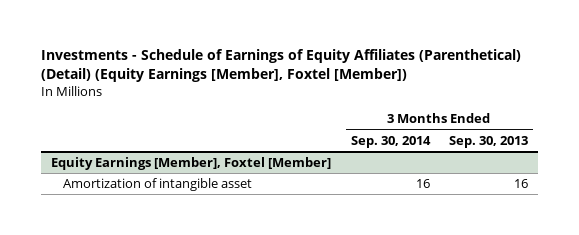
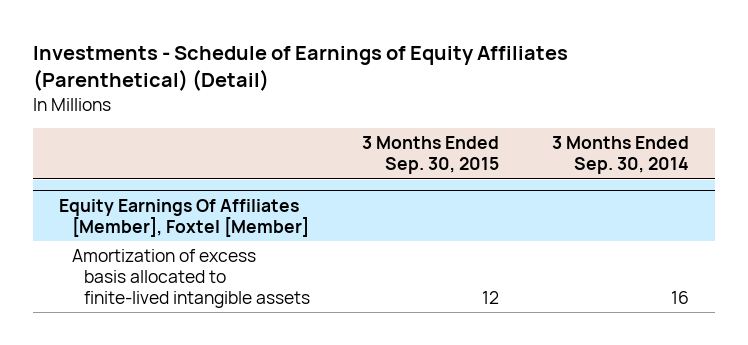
- Investments - Schedule of Earnings of Equity Affiliates (Parenthetical) (Detail) (Equity Earnings [Member], Foxtel [Member])
+ Investments - Schedule of Earnings of Equity Affiliates (Parenthetical) (Detail)
- | 3 Months Ended Sep. 30, 2014 | 3 Months Ended Sep. 30, 2013
+ | 3 Months Ended Sep. 30, 2015 | 3 Months Ended Sep. 30, 2014
- Equity Earnings [Member], Foxtel [Member]
- Amortization of intangible asset | 16 | 16
+ Equity Earnings Of Affiliates [Member], Foxtel [Member]
+ Amortization of excess basis allocated to finite-lived intangible assets | 12 | 16

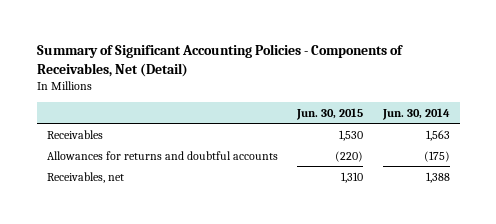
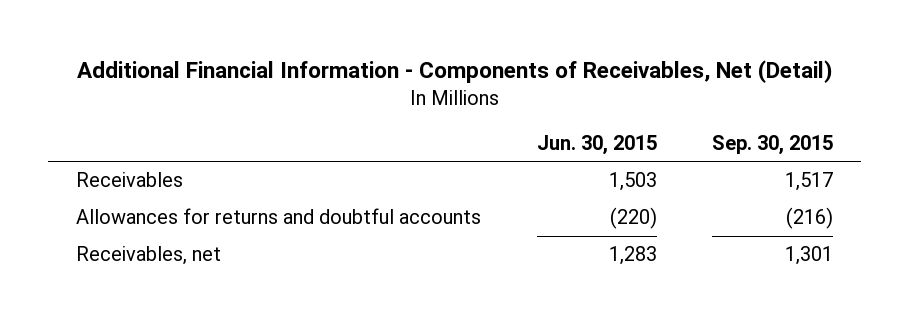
- Summary of Significant Accounting Policies - Components of Receivables, Net (Detail)
+ Additional Financial Information - Components of Receivables, Net (Detail)
- | Jun. 30, 2015 | Jun. 30, 2014
+ | Jun. 30, 2015 | Sep. 30, 2015
- Receivables | 1,530 | 1,563
+ Receivables | 1,503 | 1,517
- Receivables, net | 1,310 | 1,388
+ Receivables, net | 1,283 | 1,301

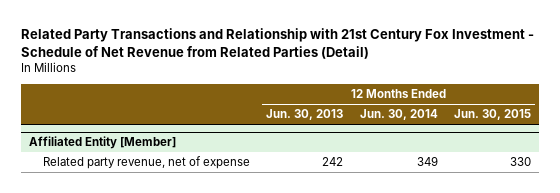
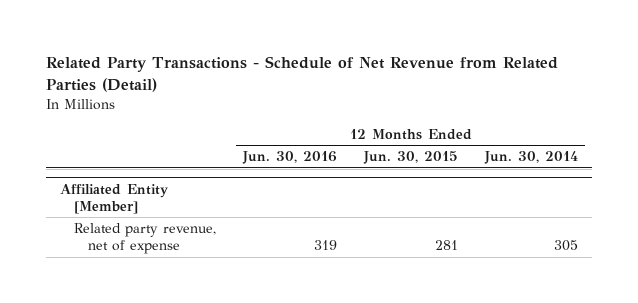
- Related Party Transactions and Relationship with 21st Century Fox Investment - Schedule of Net Revenue from Related Parties (Detail)
+ Related Party Transactions - Schedule of Net Revenue from Related Parties (Detail)
- | 12 Months Ended Jun. 30, 2013 | 12 Months Ended Jun. 30, 2014 | 12 Months Ended Jun. 30, 2015
+ | 12 Months Ended Jun. 30, 2016 | 12 Months Ended Jun. 30, 2015 | 12 Months Ended Jun. 30, 2014
@ Affiliated Entity [Member]
- Related party revenue, net of expense | 242 | 349 | 330
+ Related party revenue, net of expense | 319 | 281 | 305

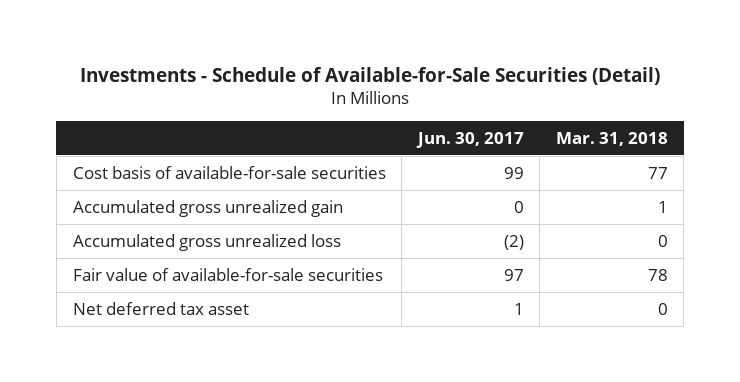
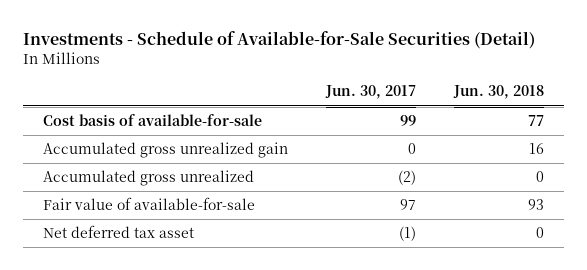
- | Jun. 30, 2017 | Mar. 31, 2018
+ | Jun. 30, 2017 | Jun. 30, 2018
- Cost basis of available-for-sale securities | 99 | 77
+ Cost basis of available-for-sale | 99 | 77
- Accumulated gross unrealized loss | (2) | 0
- Fair value of available-for-sale securities | 97 | 78
- Net deferred tax asset | 1 | 0
+ Accumulated gross unrealized | (2) | 0
+ Fair value of available-for-sale | 97 | 93
+ Net deferred tax asset | (1) | 0

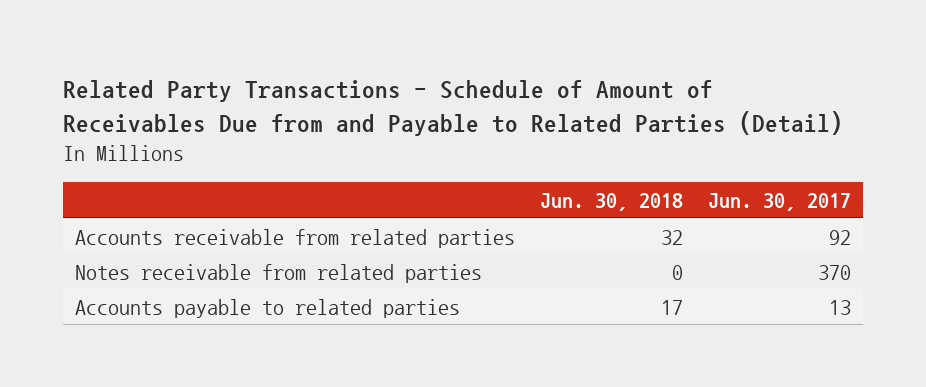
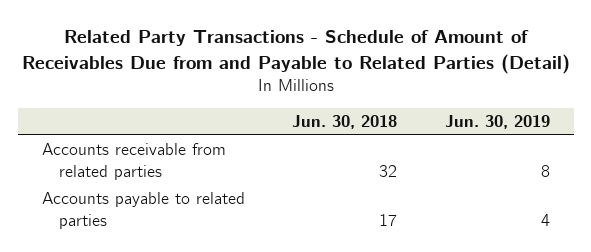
- | Jun. 30, 2018 | Jun. 30, 2017
+ | Jun. 30, 2018 | Jun. 30, 2019
- Notes receivable from related parties | 0 | 370

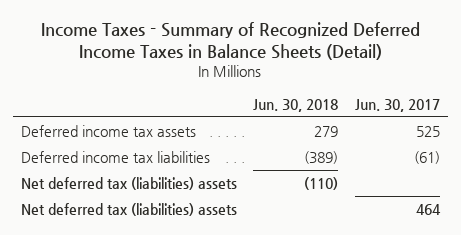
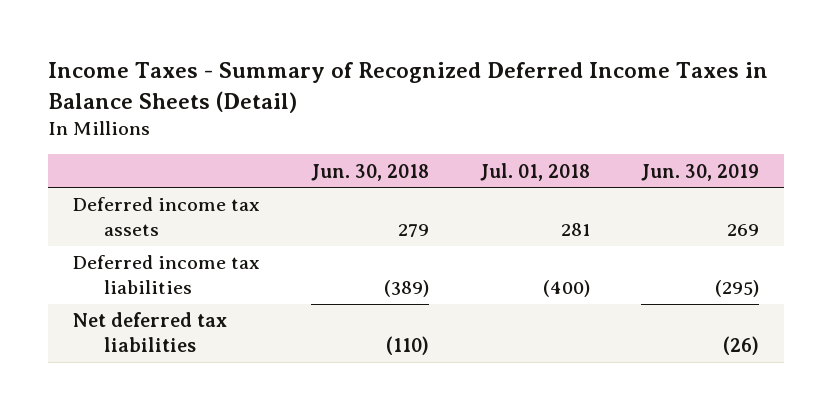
- | Jun. 30, 2018 | Jun. 30, 2017
+ | Jun. 30, 2018 | Jul. 01, 2018 | Jun. 30, 2019
- Net deferred tax (liabilities) assets | (110) |
- Net deferred tax (liabilities) assets | | 464
+ Net deferred tax liabilities | (110) | | (26)

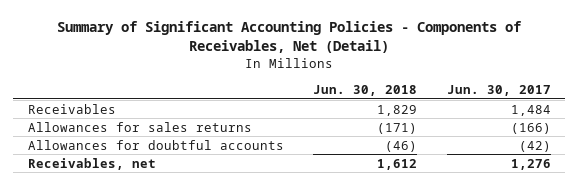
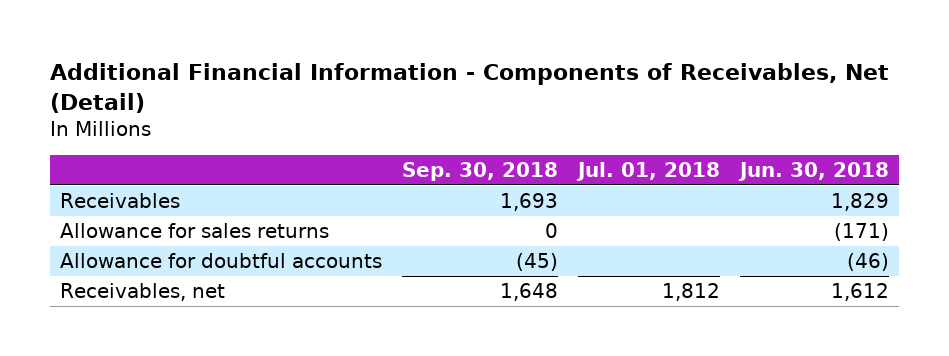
- Summary of Significant Accounting Policies - Components of Receivables, Net (Detail)
+ Additional Financial Information - Components of Receivables, Net (Detail)
- | Jun. 30, 2018 | Jun. 30, 2017
+ | Sep. 30, 2018 | Jul. 01, 2018 | Jun. 30, 2018
- Allowances for sales returns | (171) | (166)
- Allowances for doubtful accounts | (46) | (42)
+ Allowance for sales returns | 0 | | (171)
+ Allowance for doubtful accounts | (45) | | (46)

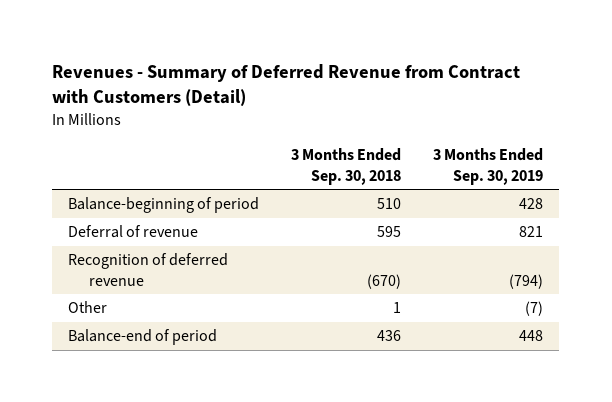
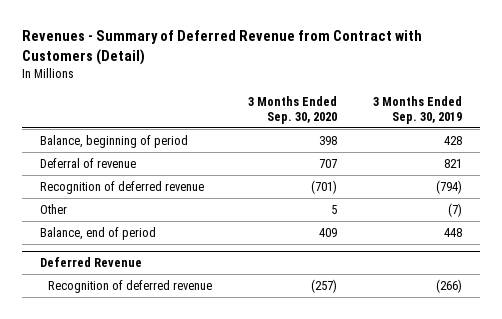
- | 3 Months Ended Sep. 30, 2018 | 3 Months Ended Sep. 30, 2019
+ | 3 Months Ended Sep. 30, 2020 | 3 Months Ended Sep. 30, 2019
- Balance-beginning of period | 510 | 428
+ Balance, beginning of period | 398 | 428
- Balance-end of period | 436 | 448
+ Balance, end of period | 409 | 448
+ Deferred Revenue
+ Recognition of deferred revenue | (257) | (266)

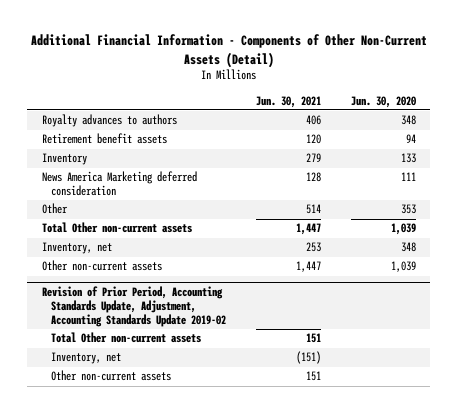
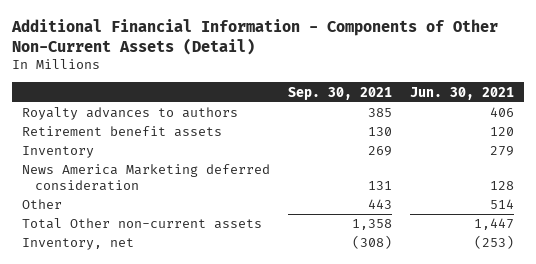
- | Jun. 30, 2021 | Jun. 30, 2020
+ | Sep. 30, 2021 | Jun. 30, 2021
- Inventory, net | 253 | 348
- Other non-current assets | 1,447 | 1,039
- Revision of Prior Period, Accounting Standards Update, Adjustment, Accounting Standards Update 2019-02
- Total Other non-current assets | 151 |
- Inventory, net | (151) |
- Other non-current assets | 151 |
+ Inventory, net | (308) | (253)

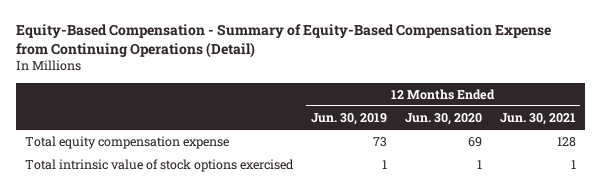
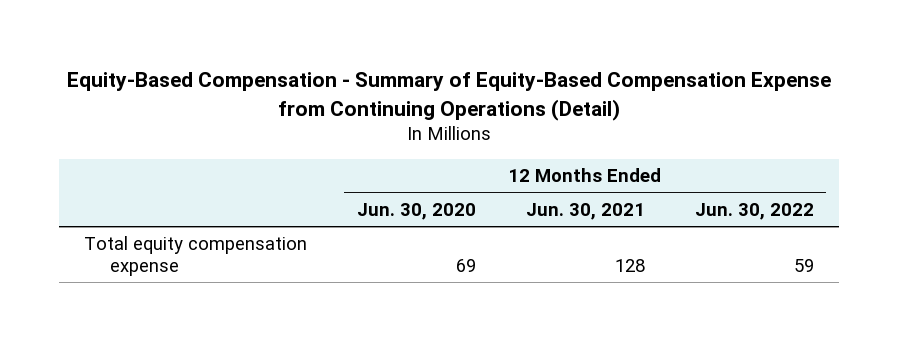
- | 12 Months Ended Jun. 30, 2019 | 12 Months Ended Jun. 30, 2020 | 12 Months Ended Jun. 30, 2021
+ | 12 Months Ended Jun. 30, 2020 | 12 Months Ended Jun. 30, 2021 | 12 Months Ended Jun. 30, 2022
- Total intrinsic value of stock options exercised | 1 | 1 | 1

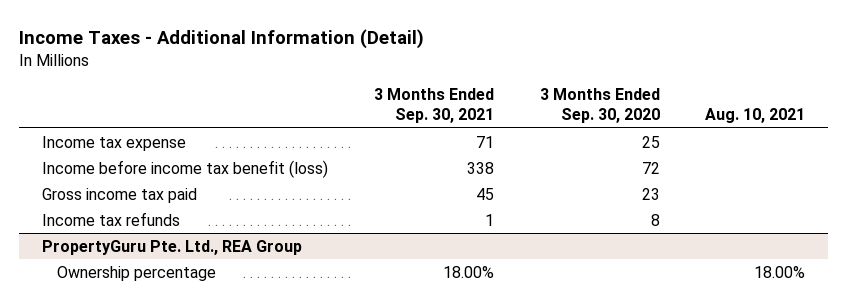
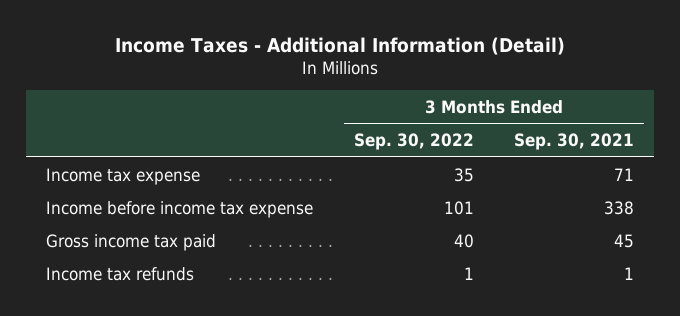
- | 3 Months Ended Sep. 30, 2021 | 3 Months Ended Sep. 30, 2020 | Aug. 10, 2021
+ | 3 Months Ended Sep. 30, 2022 | 3 Months Ended Sep. 30, 2021
- Income before income tax benefit (loss) | 338 | 72 |
+ Income before income tax expense | 101 | 338
- PropertyGuru Pte. Ltd., REA Group
- Ownership percentage | 18.00% | | 18.00%

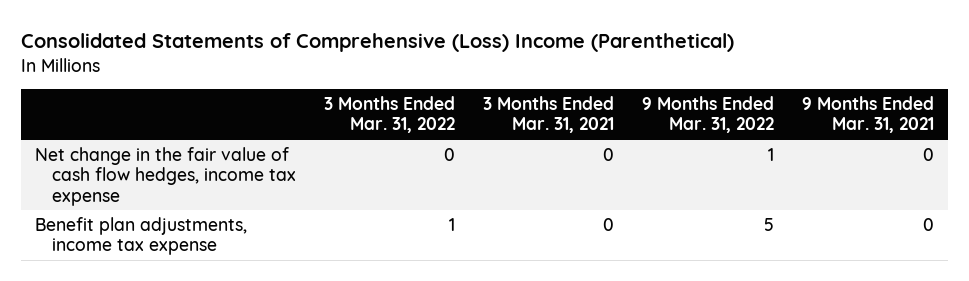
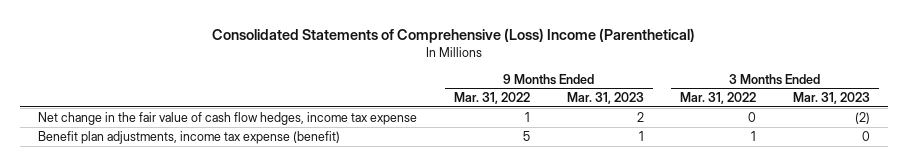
- | 3 Months Ended Mar. 31, 2022 | 3 Months Ended Mar. 31, 2021 | 9 Months Ended Mar. 31, 2022 | 9 Months Ended Mar. 31, 2021
+ | 9 Months Ended Mar. 31, 2022 | 9 Months Ended Mar. 31, 2023 | 3 Months Ended Mar. 31, 2022 | 3 Months Ended Mar. 31, 2023
- Benefit plan adjustments, income tax expense | 1 | 0 | 5 | 0
+ Benefit plan adjustments, income tax expense (benefit) | 5 | 1 | 1 | 0

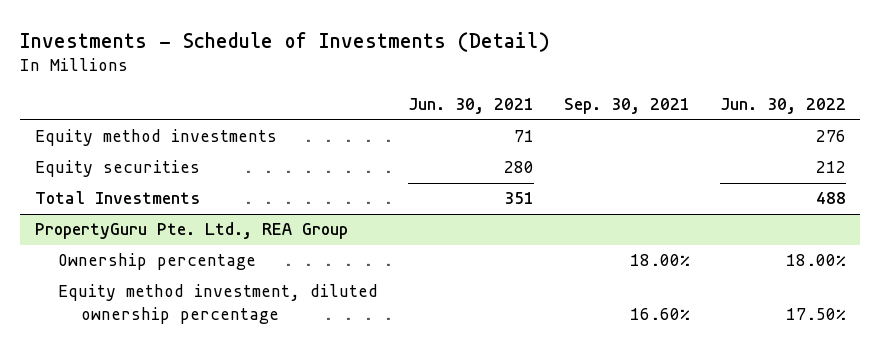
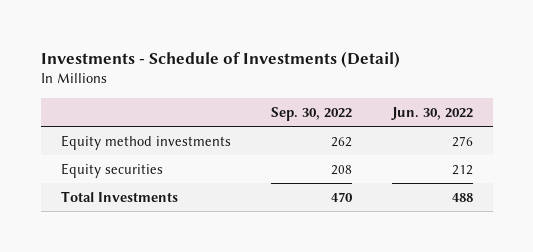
- | Jun. 30, 2021 | Sep. 30, 2021 | Jun. 30, 2022
+ | Sep. 30, 2022 | Jun. 30, 2022
- PropertyGuru Pte. Ltd., REA Group
- Ownership percentage | | 18.00% | 18.00%
- Equity method investment, diluted ownership percentage | | 16.60% | 17.50%

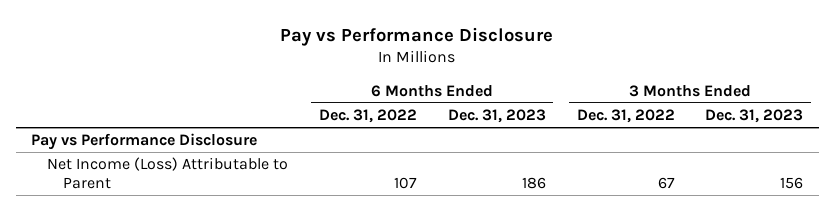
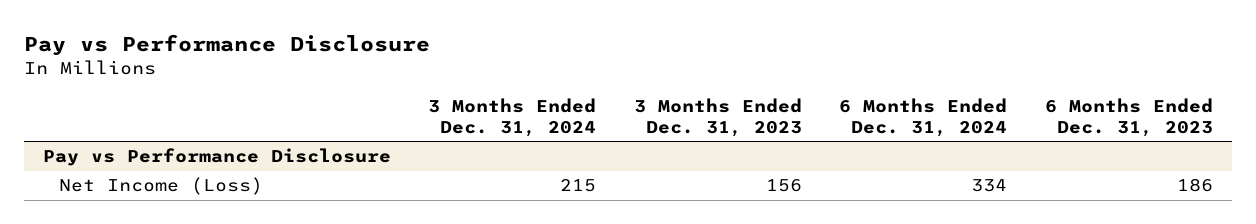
- | 6 Months Ended Dec. 31, 2022 | 6 Months Ended Dec. 31, 2023 | 3 Months Ended Dec. 31, 2022 | 3 Months Ended Dec. 31, 2023
+ | 3 Months Ended Dec. 31, 2024 | 3 Months Ended Dec. 31, 2023 | 6 Months Ended Dec. 31, 2024 | 6 Months Ended Dec. 31, 2023
- Net Income (Loss) Attributable to Parent | 107 | 186 | 67 | 156
+ Net Income (Loss) | 215 | 156 | 334 | 186

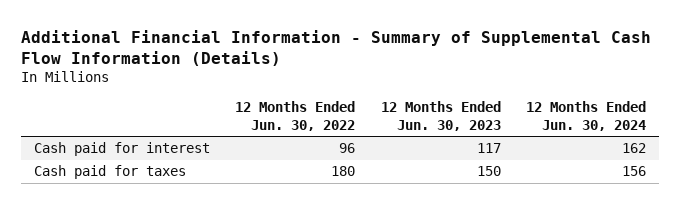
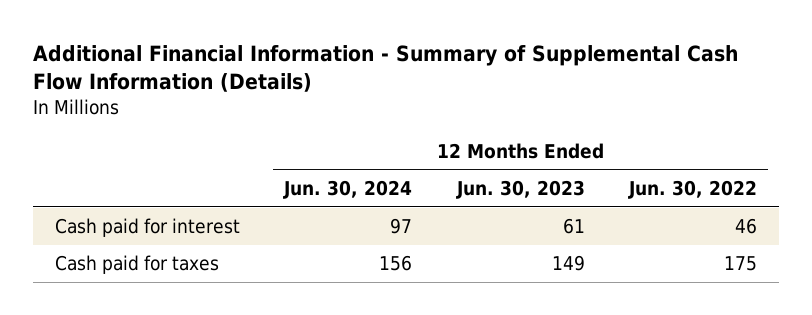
- | 12 Months Ended Jun. 30, 2022 | 12 Months Ended Jun. 30, 2023 | 12 Months Ended Jun. 30, 2024
+ | 12 Months Ended Jun. 30, 2024 | 12 Months Ended Jun. 30, 2023 | 12 Months Ended Jun. 30, 2022
- Cash paid for interest | 96 | 117 | 162
- Cash paid for taxes | 180 | 150 | 156
+ Cash paid for interest | 97 | 61 | 46
+ Cash paid for taxes | 156 | 149 | 175

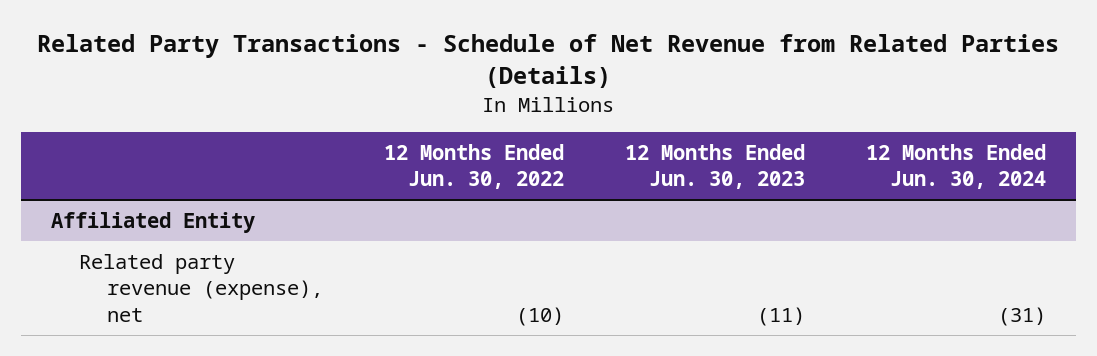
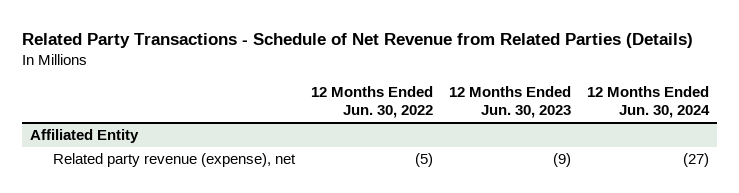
@ Affiliated Entity
- Related party revenue (expense), net | (10) | (11) | (31)
+ Related party revenue (expense), net | (5) | (9) | (27)

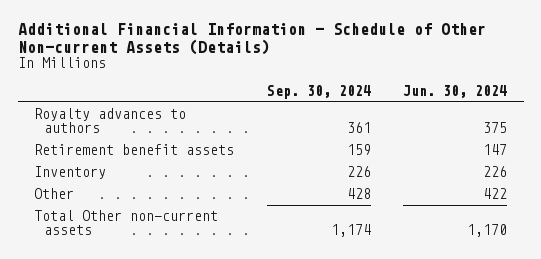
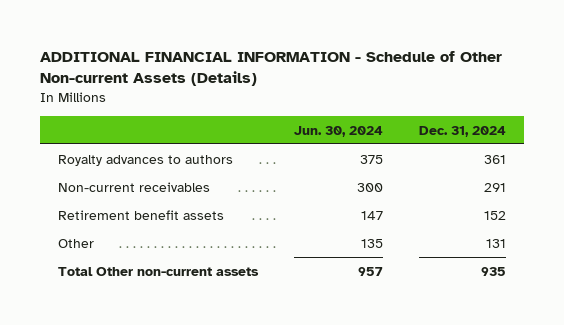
- Additional Financial Information - Schedule of Other Non-current Assets (Details)
+ ADDITIONAL FINANCIAL INFORMATION - Schedule of Other Non-current Assets (Details)
- | Sep. 30, 2024 | Jun. 30, 2024
+ | Jun. 30, 2024 | Dec. 31, 2024
+ Non-current receivables | 300 | 291
- Inventory | 226 | 226
- Other | 428 | 422
- Total Other non-current assets | 1,174 | 1,170
+ Other | 135 | 131
+ Total Other non-current assets | 957 | 935

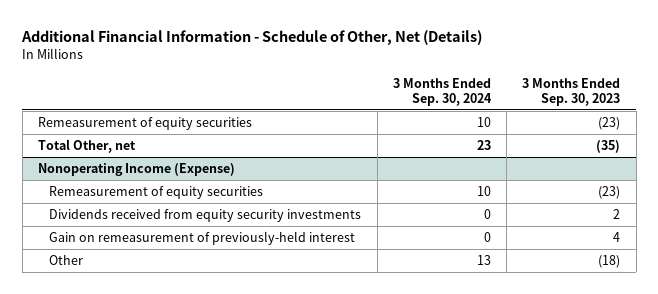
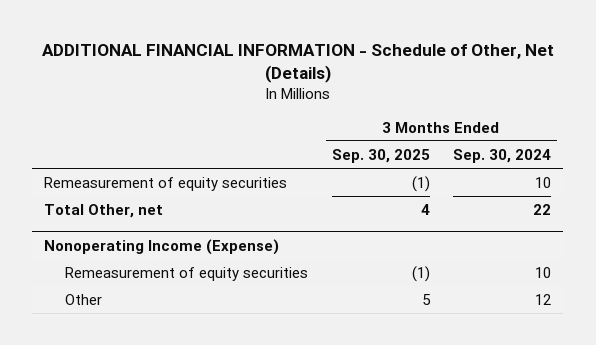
- Additional Financial Information - Schedule of Other, Net (Details)
+ ADDITIONAL FINANCIAL INFORMATION - Schedule of Other, Net (Details)
- | 3 Months Ended Sep. 30, 2024 | 3 Months Ended Sep. 30, 2023
+ | 3 Months Ended Sep. 30, 2025 | 3 Months Ended Sep. 30, 2024
- Total Other, net | 23 | (35)
+ Total Other, net | 4 | 22
@ Nonoperating Income (Expense)
- Dividends received from equity security investments | 0 | 2
- Gain on remeasurement of previously-held interest | 0 | 4
- Other | 13 | (18)
+ Other | 5 | 12

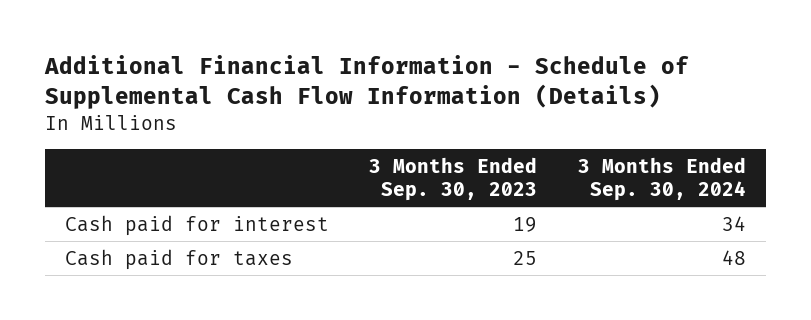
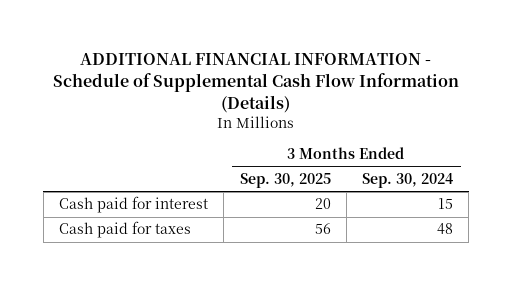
- Additional Financial Information - Schedule of Supplemental Cash Flow Information (Details)
+ ADDITIONAL FINANCIAL INFORMATION - Schedule of Supplemental Cash Flow Information (Details)
- | 3 Months Ended Sep. 30, 2023 | 3 Months Ended Sep. 30, 2024
+ | 3 Months Ended Sep. 30, 2025 | 3 Months Ended Sep. 30, 2024
- Cash paid for interest | 19 | 34
+ Cash paid for interest | 20 | 15

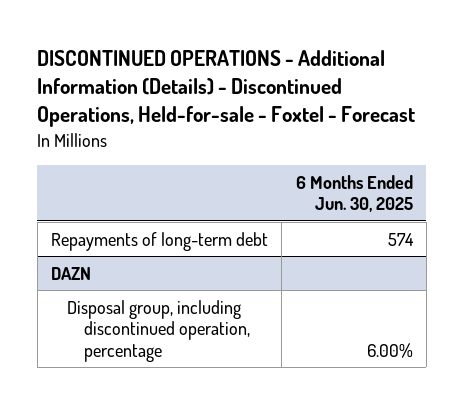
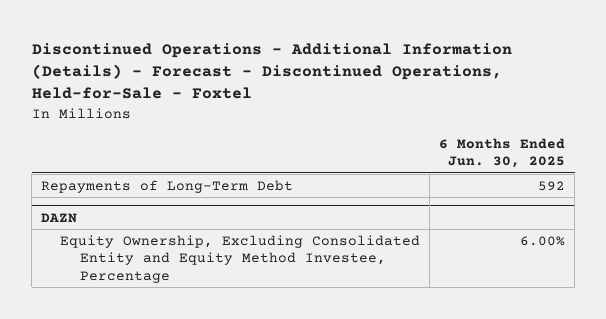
- DISCONTINUED OPERATIONS - Additional Information (Details) - Discontinued Operations, Held-for-sale - Foxtel - Forecast
+ Discontinued Operations - Additional Information (Details) - Forecast - Discontinued Operations, Held-for-Sale - Foxtel
- Repayments of long-term debt | 574
+ Repayments of Long-Term Debt | 592
@ DAZN
- Disposal group, including discontinued operation, percentage | 6.00%
+ Equity Ownership, Excluding Consolidated Entity and Equity Method Investee, Percentage | 6.00%

